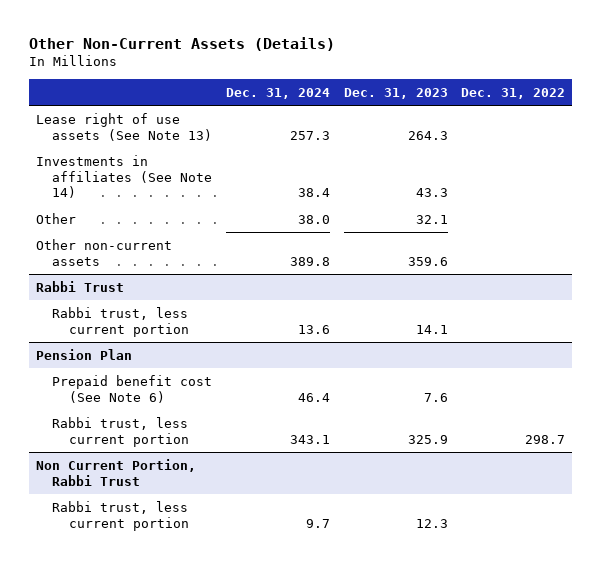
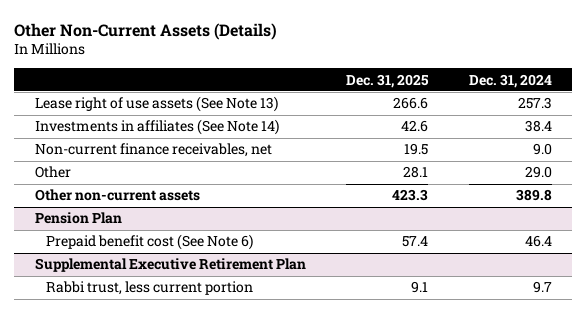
- | Dec. 31, 2024 | Dec. 31, 2023 | Dec. 31, 2022
+ | Dec. 31, 2025 | Dec. 31, 2024
- Other | 38.0 | 32.1 |
+ Non-current finance receivables, net | 19.5 | 9.0
+ Other | 28.1 | 29.0
- Rabbi Trust
- Rabbi trust, less current portion | 13.6 | 14.1 |
@ Pension Plan
- Rabbi trust, less current portion | 343.1 | 325.9 | 298.7
- Non Current Portion, Rabbi Trust
+ Supplemental Executive Retirement Plan

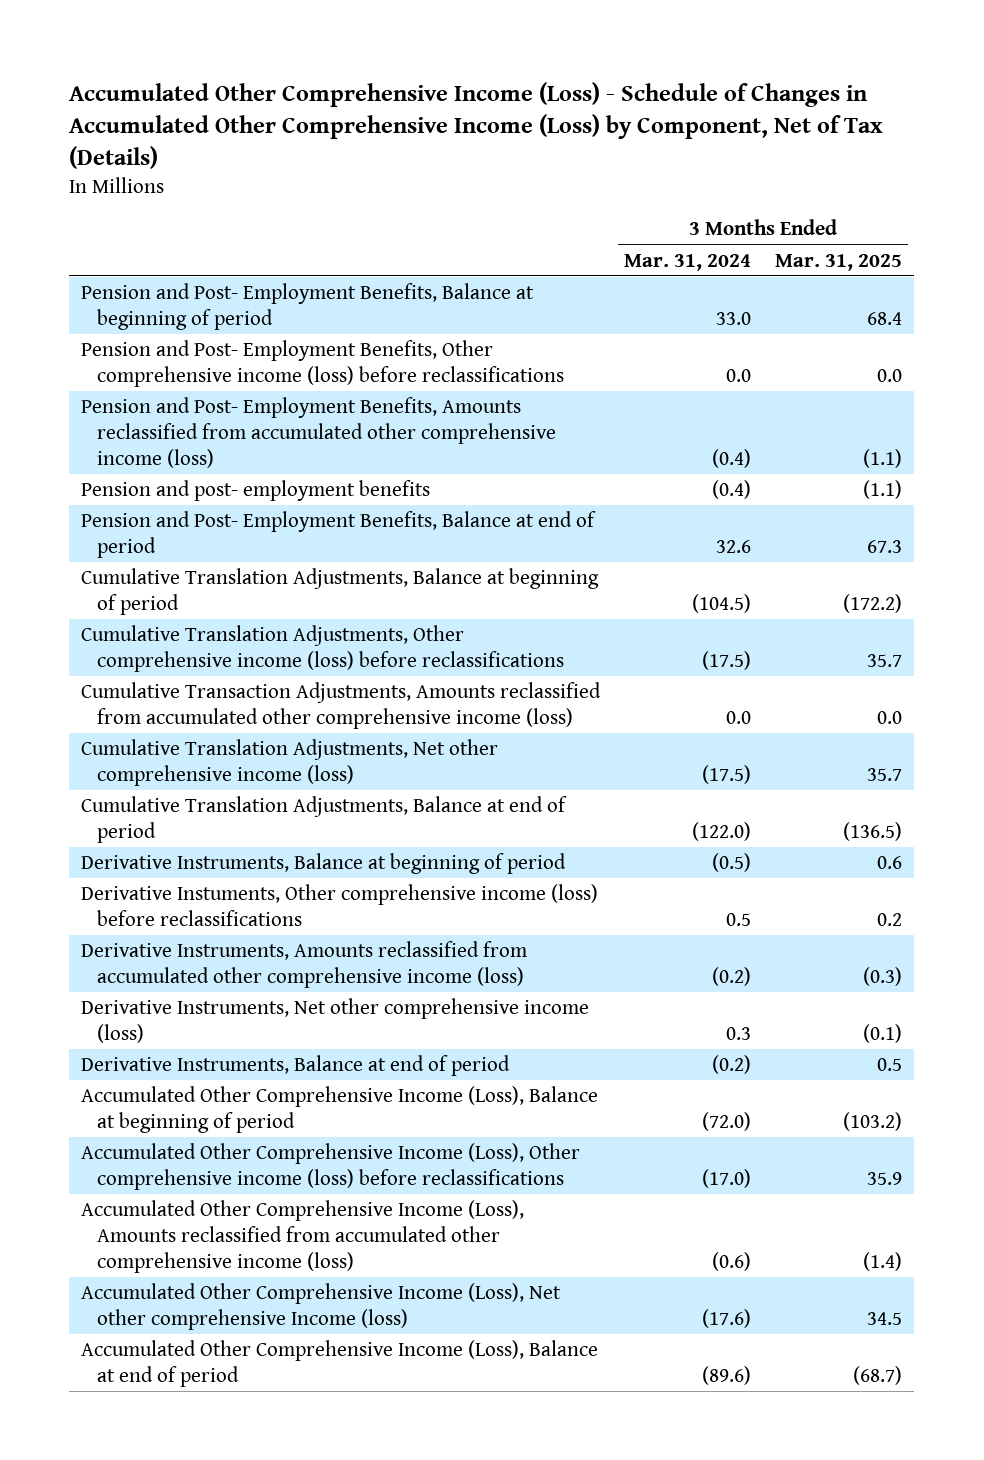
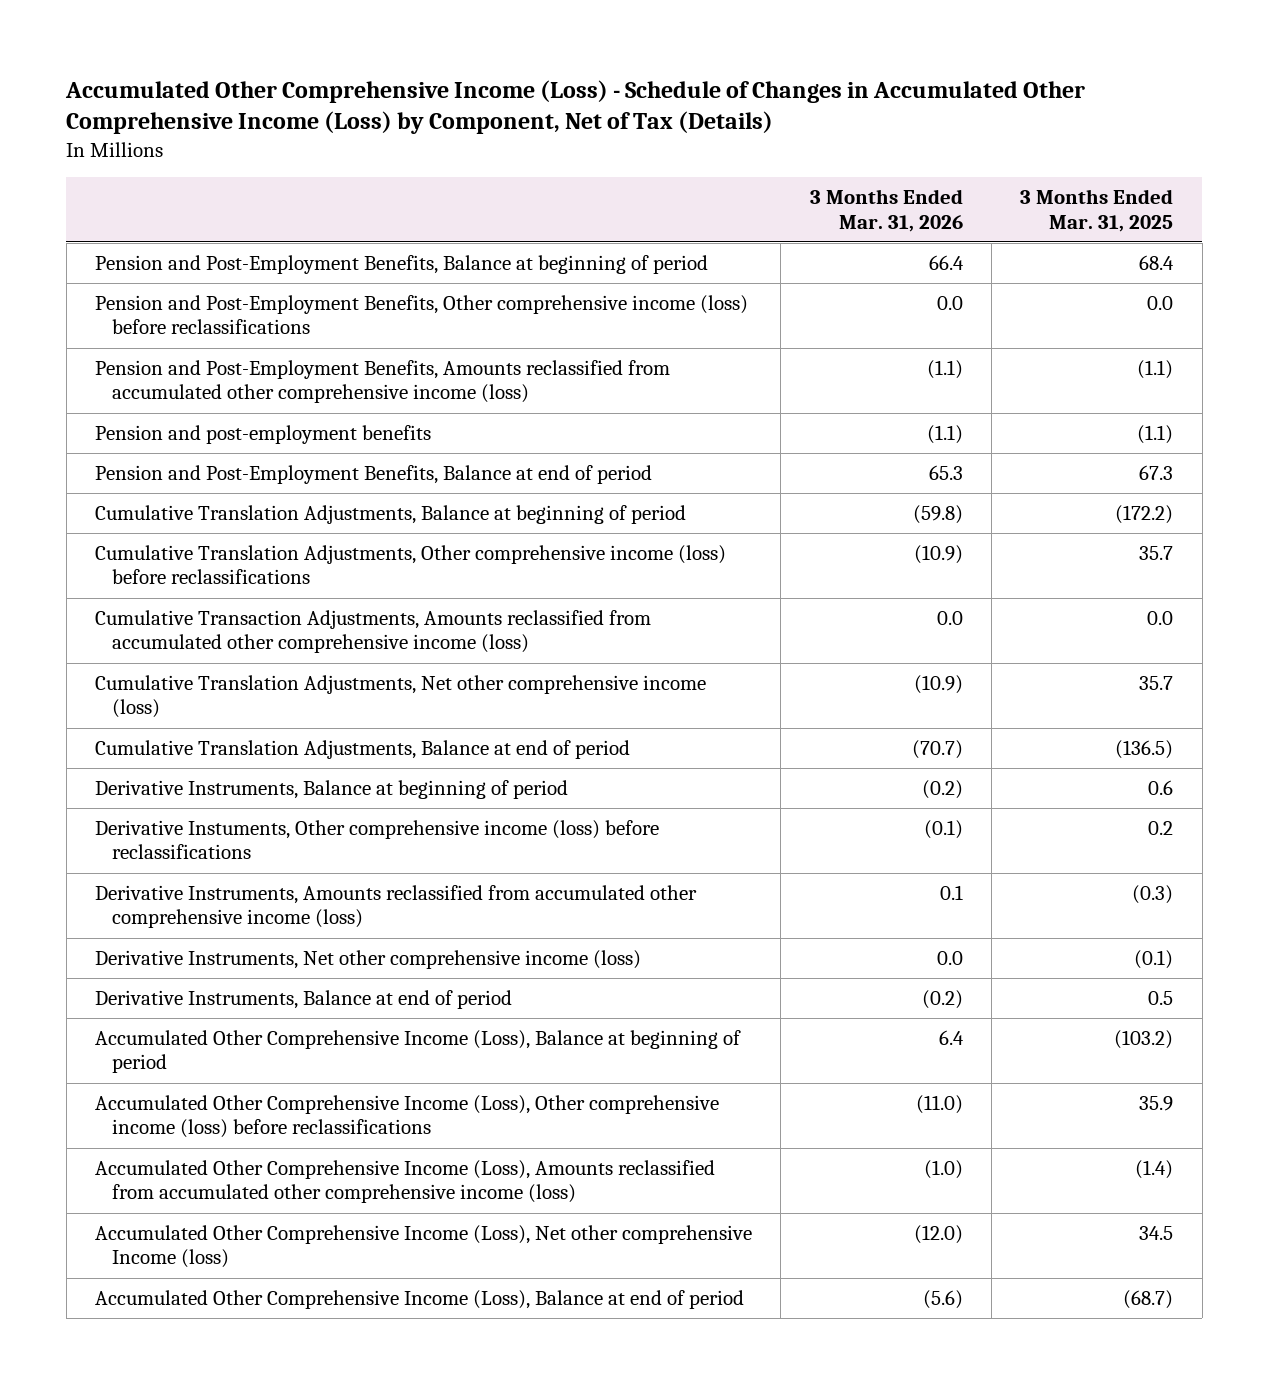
- | 3 Months Ended Mar. 31, 2024 | 3 Months Ended Mar. 31, 2025
+ | 3 Months Ended Mar. 31, 2026 | 3 Months Ended Mar. 31, 2025
- Pension and Post- Employment Benefits, Balance at beginning of period | 33.0 | 68.4
- Pension and Post- Employment Benefits, Other comprehensive income (loss) before reclassifications | 0.0 | 0.0
- Pension and Post- Employment Benefits, Amounts reclassified from accumulated other comprehensive income (loss) | (0.4) | (1.1)
- Pension and post- employment benefits | (0.4) | (1.1)
- Pension and Post- Employment Benefits, Balance at end of period | 32.6 | 67.3
+ Pension and Post-Employment Benefits, Balance at beginning of period | 66.4 | 68.4
+ Pension and Post-Employment Benefits, Other comprehensive income (loss) before reclassifications | 0.0 | 0.0
+ Pension and Post-Employment Benefits, Amounts reclassified from accumulated other comprehensive income (loss) | (1.1) | (1.1)
+ Pension and post-employment benefits | (1.1) | (1.1)
+ Pension and Post-Employment Benefits, Balance at end of period | 65.3 | 67.3

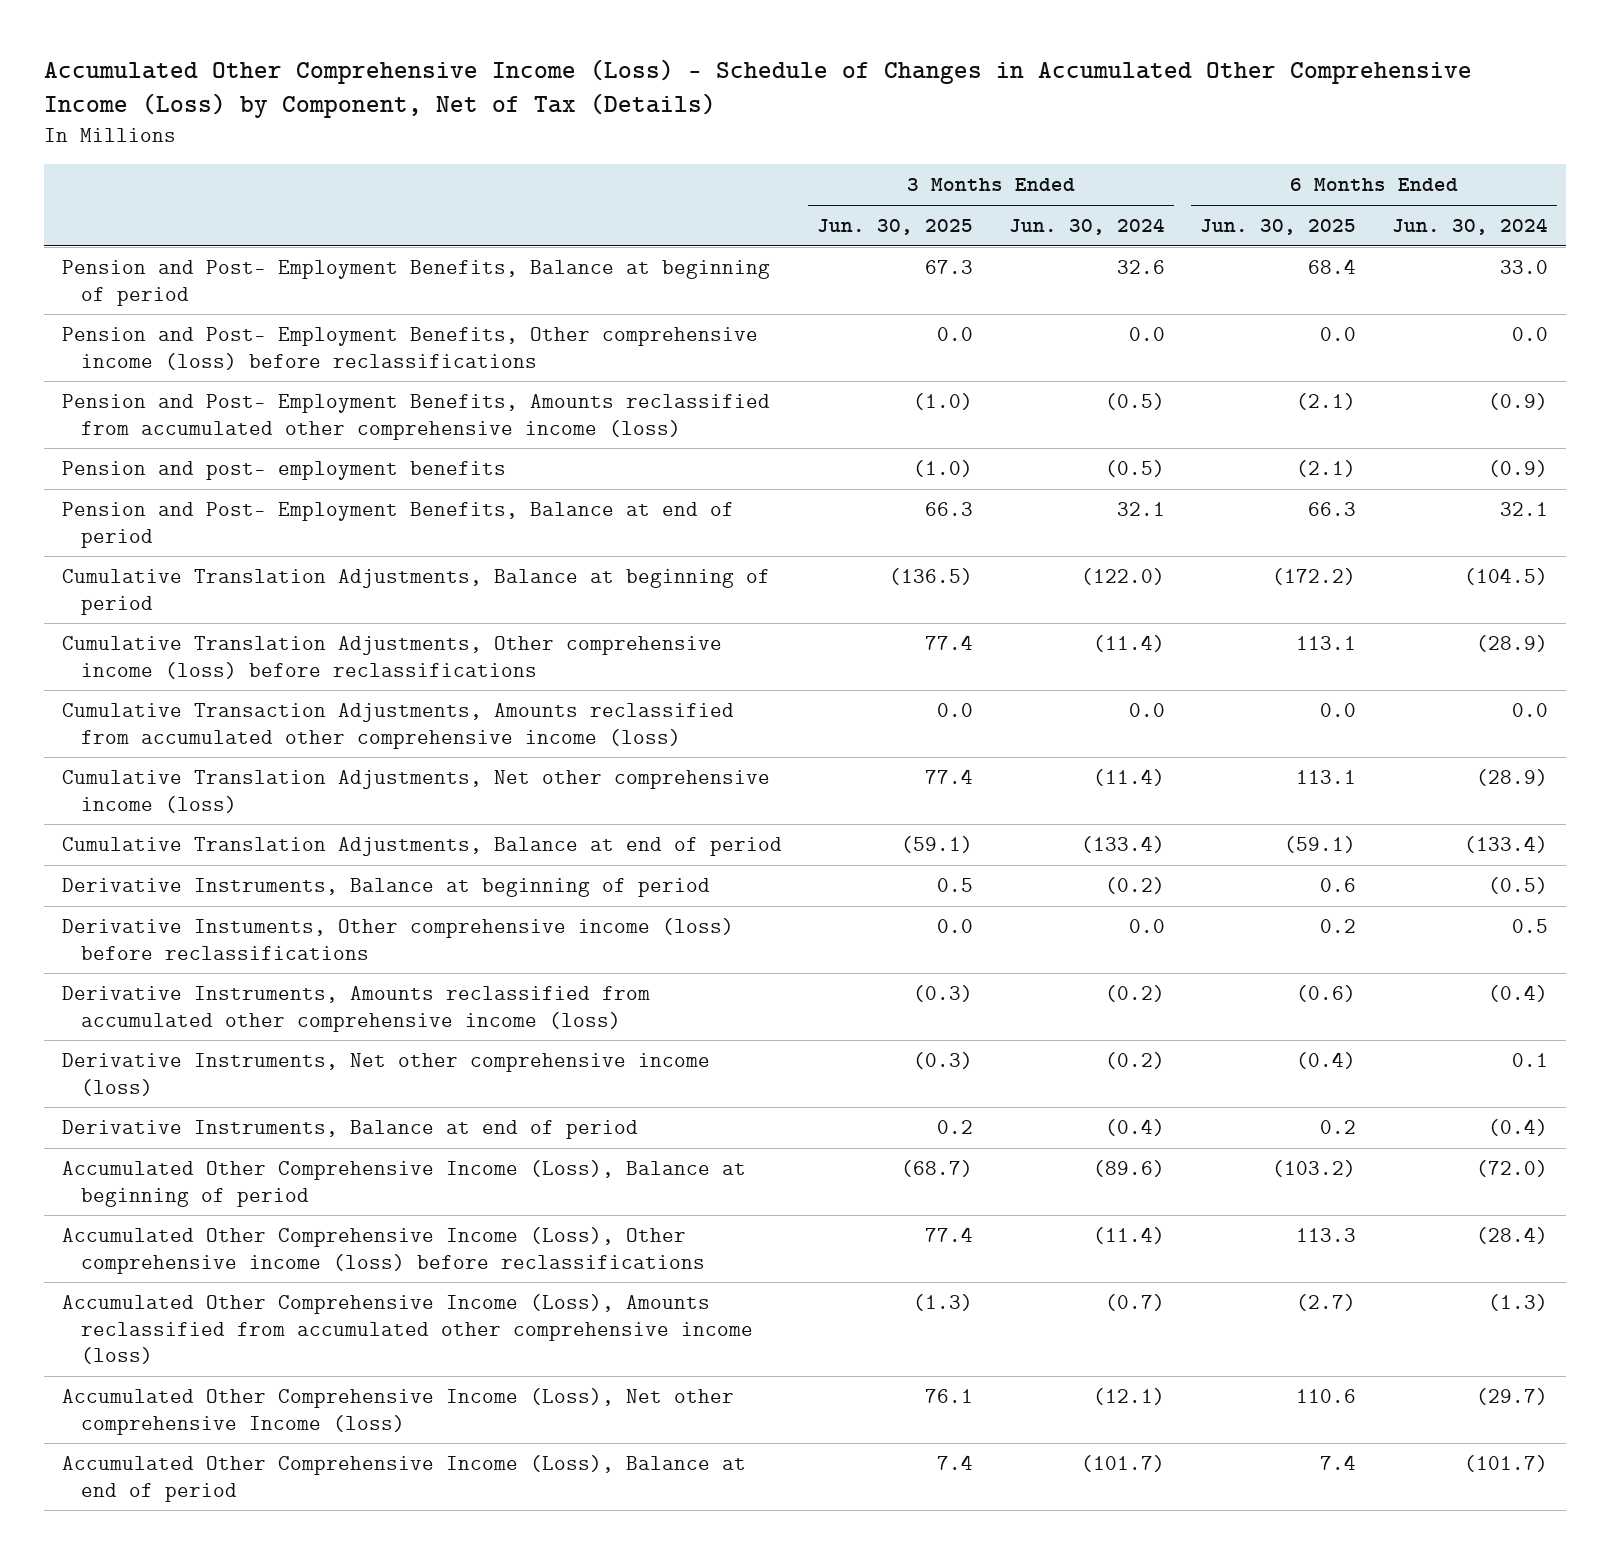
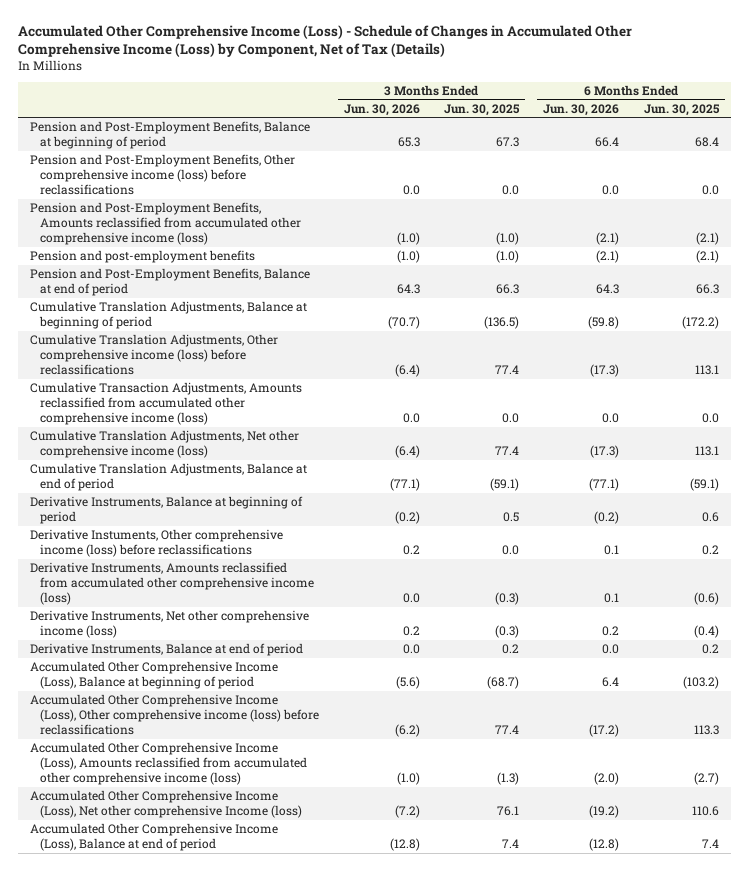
- | 3 Months Ended Jun. 30, 2025 | 3 Months Ended Jun. 30, 2024 | 6 Months Ended Jun. 30, 2025 | 6 Months Ended Jun. 30, 2024
+ | 3 Months Ended Jun. 30, 2026 | 3 Months Ended Jun. 30, 2025 | 6 Months Ended Jun. 30, 2026 | 6 Months Ended Jun. 30, 2025
- Pension and Post- Employment Benefits, Balance at beginning of period | 67.3 | 32.6 | 68.4 | 33.0
- Pension and Post- Employment Benefits, Other comprehensive income (loss) before reclassifications | 0.0 | 0.0 | 0.0 | 0.0
- Pension and Post- Employment Benefits, Amounts reclassified from accumulated other comprehensive income (loss) | (1.0) | (0.5) | (2.1) | (0.9)
- Pension and post- employment benefits | (1.0) | (0.5) | (2.1) | (0.9)
- Pension and Post- Employment Benefits, Balance at end of period | 66.3 | 32.1 | 66.3 | 32.1
+ Pension and Post-Employment Benefits, Balance at beginning of period | 65.3 | 67.3 | 66.4 | 68.4
+ Pension and Post-Employment Benefits, Other comprehensive income (loss) before reclassifications | 0.0 | 0.0 | 0.0 | 0.0
+ Pension and Post-Employment Benefits, Amounts reclassified from accumulated other comprehensive income (loss) | (1.0) | (1.0) | (2.1) | (2.1)
+ Pension and post-employment benefits | (1.0) | (1.0) | (2.1) | (2.1)
+ Pension and Post-Employment Benefits, Balance at end of period | 64.3 | 66.3 | 64.3 | 66.3

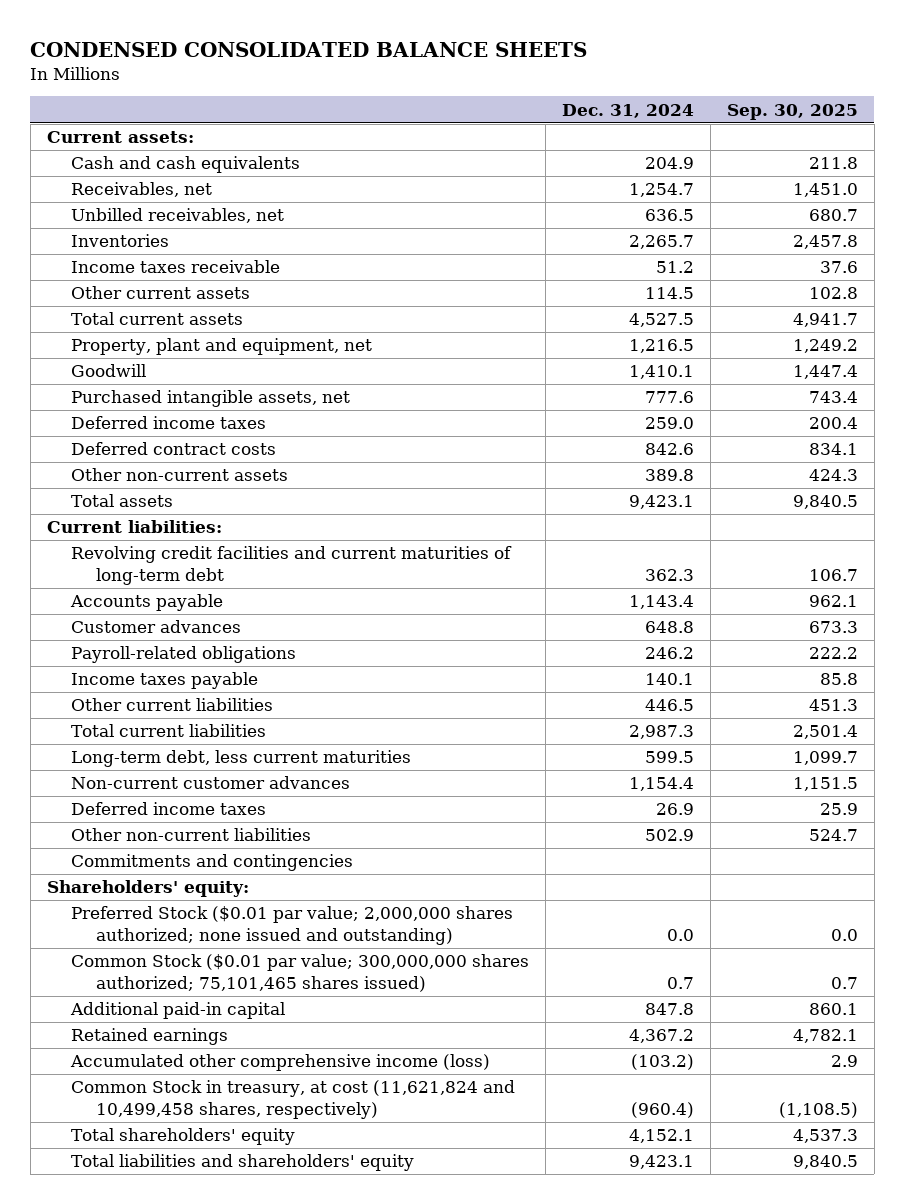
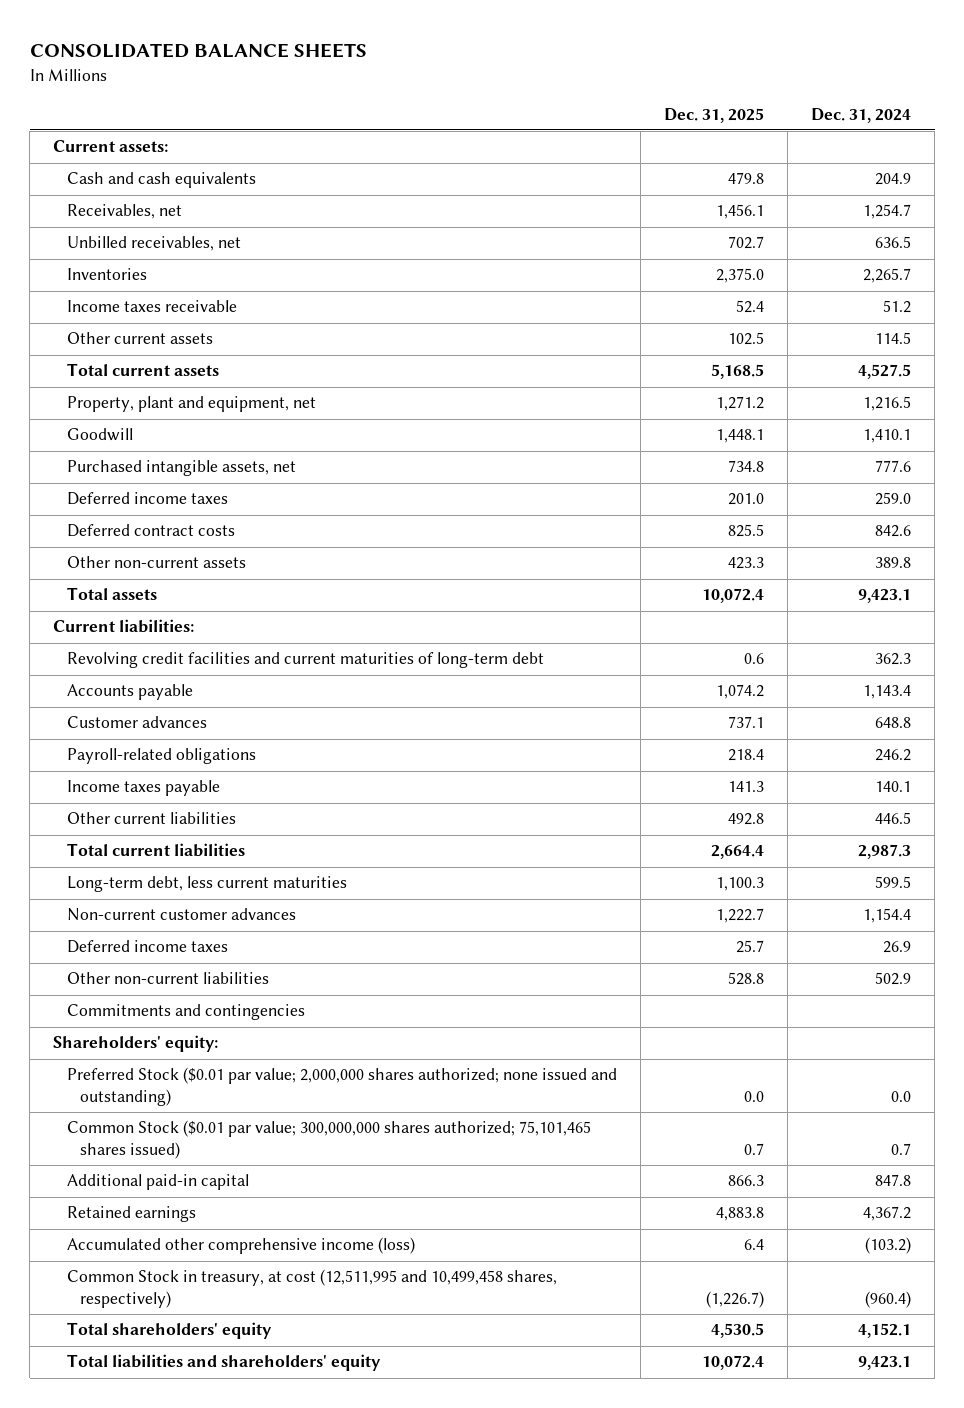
- CONDENSED CONSOLIDATED BALANCE SHEETS
+ CONSOLIDATED BALANCE SHEETS
- | Dec. 31, 2024 | Sep. 30, 2025
+ | Dec. 31, 2025 | Dec. 31, 2024
- Common Stock in treasury, at cost (11,621,824 and 10,499,458 shares, respectively) | (960.4) | (1,108.5)
+ Common Stock in treasury, at cost (12,511,995 and 10,499,458 shares, respectively) | (1,226.7) | (960.4)

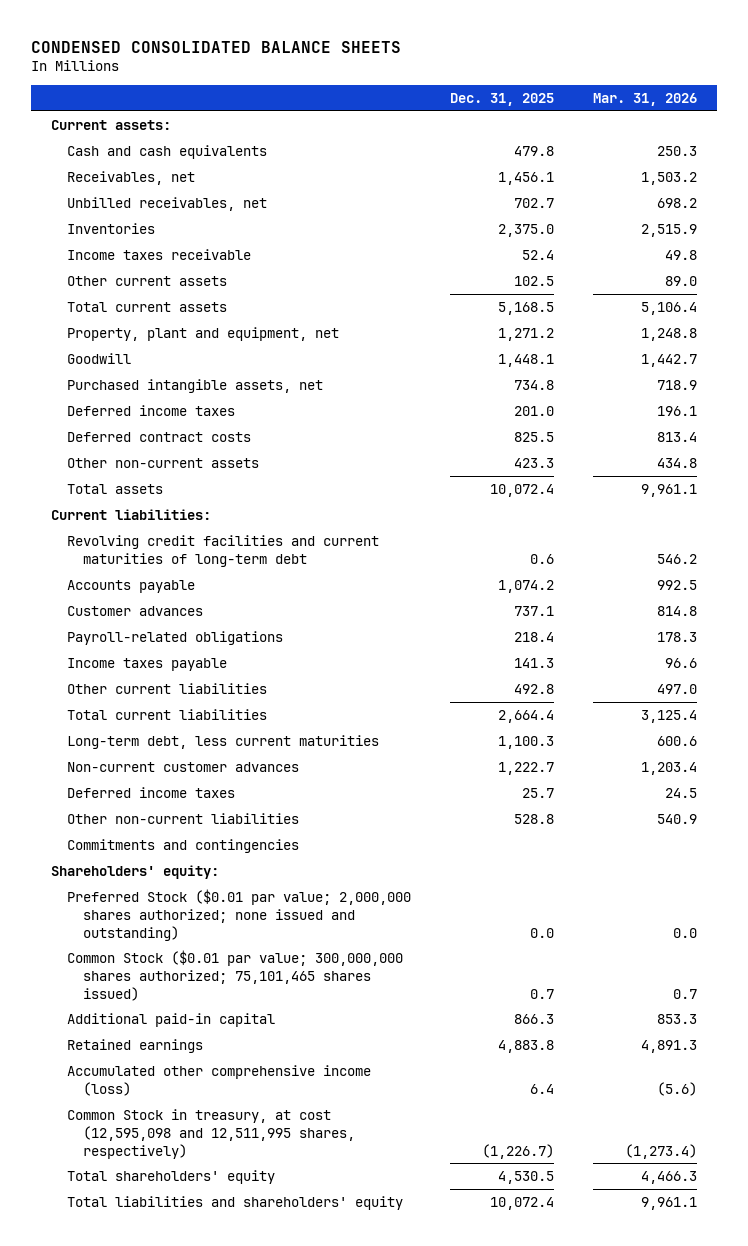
- CONSOLIDATED BALANCE SHEETS
+ CONDENSED CONSOLIDATED BALANCE SHEETS
- | Dec. 31, 2025 | Dec. 31, 2024
+ | Dec. 31, 2025 | Mar. 31, 2026
- Common Stock in treasury, at cost (12,511,995 and 10,499,458 shares, respectively) | (1,226.7) | (960.4)
+ Common Stock in treasury, at cost (12,595,098 and 12,511,995 shares, respectively) | (1,226.7) | (1,273.4)

